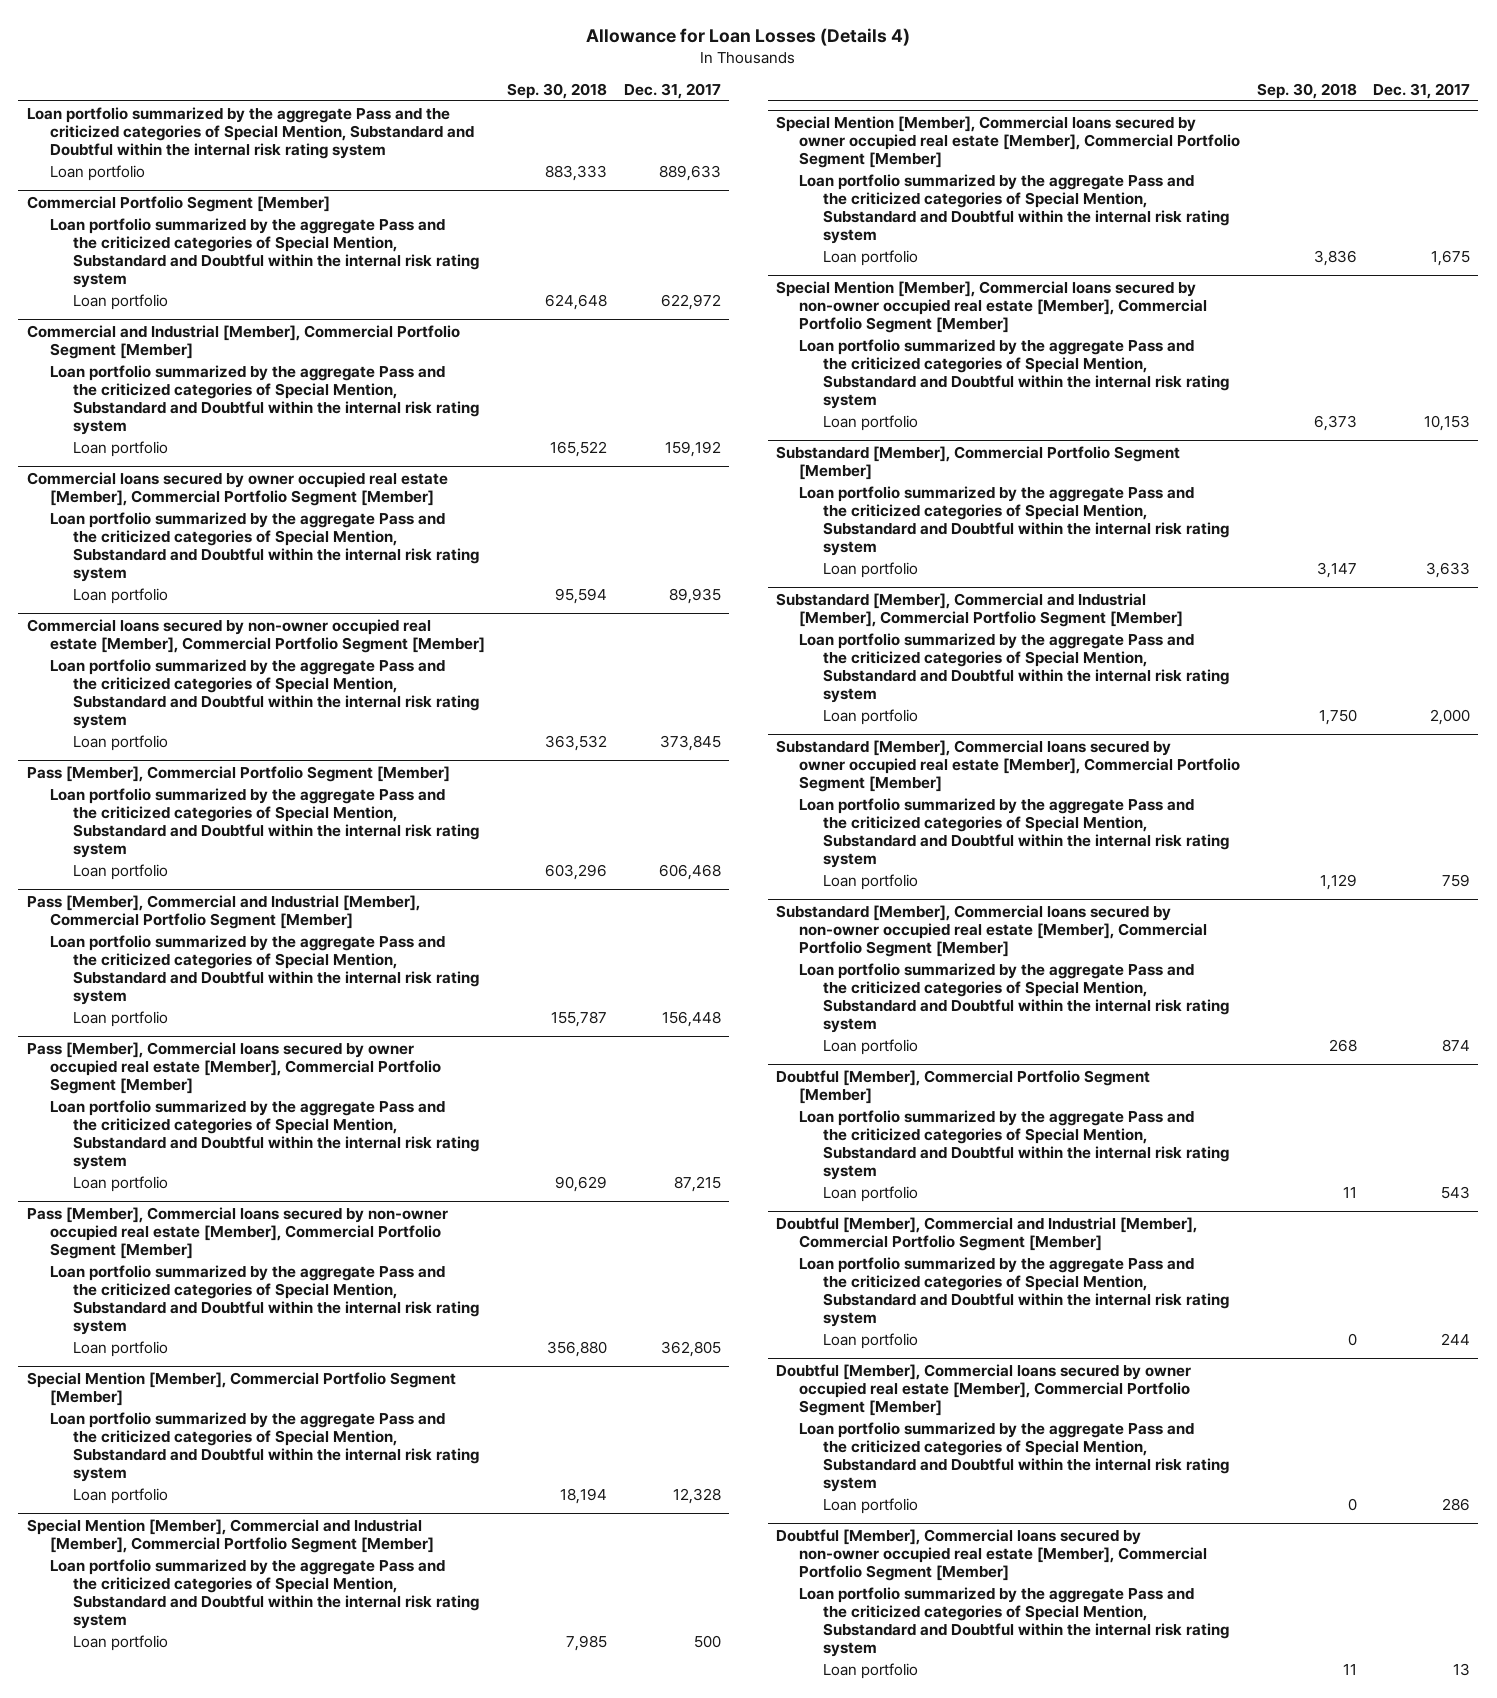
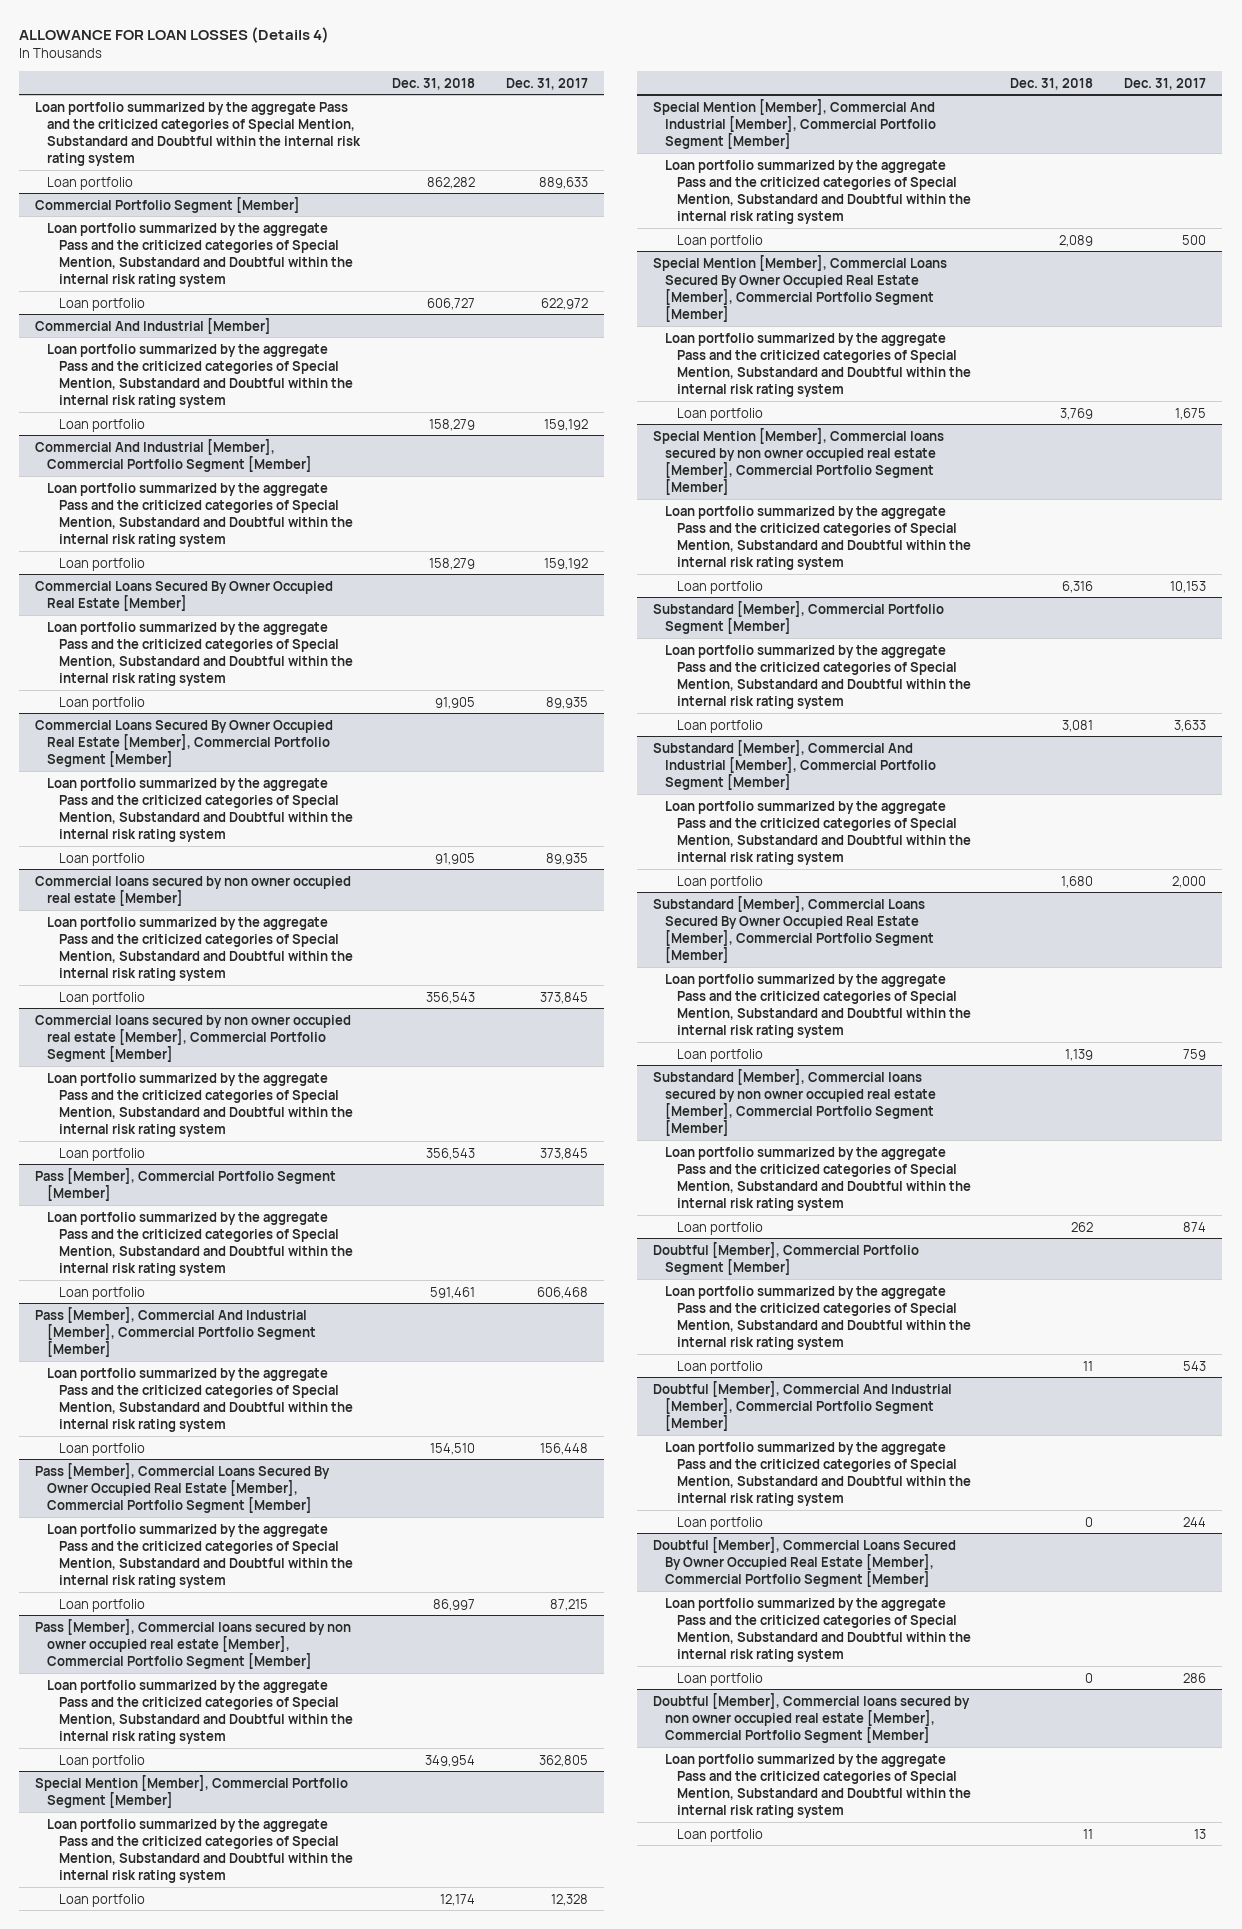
- Allowance for Loan Losses (Details 4)
+ ALLOWANCE FOR LOAN LOSSES (Details 4)
- | Sep. 30, 2018 | Dec. 31, 2017
+ | Dec. 31, 2018 | Dec. 31, 2017
- Commercial and Industrial [Member], Commercial Portfolio Segment [Member]
+ Commercial And Industrial [Member]
- Commercial loans secured by owner occupied real estate [Member], Commercial Portfolio Segment [Member]
+ Commercial And Industrial [Member], Commercial Portfolio Segment [Member]
+ Loan portfolio | 158,279 | 159,192
+ Commercial Loans Secured By Owner Occupied Real Estate [Member]
+ Loan portfolio summarized by the aggregate Pass and the criticized categories of Special Mention, Substandard and Doubtful within the internal risk rating system
- Commercial loans secured by non-owner occupied real estate [Member], Commercial Portfolio Segment [Member]
+ Commercial Loans Secured By Owner Occupied Real Estate [Member], Commercial Portfolio Segment [Member]
+ Loan portfolio | 91,905 | 89,935
+ Commercial loans secured by non owner occupied real estate [Member]
+ Loan portfolio summarized by the aggregate Pass and the criticized categories of Special Mention, Substandard and Doubtful within the internal risk rating system
+ Commercial loans secured by non owner occupied real estate [Member], Commercial Portfolio Segment [Member]
+ Loan portfolio summarized by the aggregate Pass and the criticized categories of Special Mention, Substandard and Doubtful within the internal risk rating system
+ Loan portfolio | 356,543 | 373,845
- Pass [Member], Commercial and Industrial [Member], Commercial Portfolio Segment [Member]
+ Pass [Member], Commercial And Industrial [Member], Commercial Portfolio Segment [Member]
- Pass [Member], Commercial loans secured by owner occupied real estate [Member], Commercial Portfolio Segment [Member]
+ Pass [Member], Commercial Loans Secured By Owner Occupied Real Estate [Member], Commercial Portfolio Segment [Member]
- Pass [Member], Commercial loans secured by non-owner occupied real estate [Member], Commercial Portfolio Segment [Member]
+ Pass [Member], Commercial loans secured by non owner occupied real estate [Member], Commercial Portfolio Segment [Member]
- Special Mention [Member], Commercial and Industrial [Member], Commercial Portfolio Segment [Member]
+ Special Mention [Member], Commercial And Industrial [Member], Commercial Portfolio Segment [Member]
- Special Mention [Member], Commercial loans secured by owner occupied real estate [Member], Commercial Portfolio Segment [Member]
+ Special Mention [Member], Commercial Loans Secured By Owner Occupied Real Estate [Member], Commercial Portfolio Segment [Member]
- Special Mention [Member], Commercial loans secured by non-owner occupied real estate [Member], Commercial Portfolio Segment [Member]
+ Special Mention [Member], Commercial loans secured by non owner occupied real estate [Member], Commercial Portfolio Segment [Member]
- Substandard [Member], Commercial and Industrial [Member], Commercial Portfolio Segment [Member]
+ Substandard [Member], Commercial And Industrial [Member], Commercial Portfolio Segment [Member]
- Substandard [Member], Commercial loans secured by owner occupied real estate [Member], Commercial Portfolio Segment [Member]
+ Substandard [Member], Commercial Loans Secured By Owner Occupied Real Estate [Member], Commercial Portfolio Segment [Member]
- Substandard [Member], Commercial loans secured by non-owner occupied real estate [Member], Commercial Portfolio Segment [Member]
+ Substandard [Member], Commercial loans secured by non owner occupied real estate [Member], Commercial Portfolio Segment [Member]
- Doubtful [Member], Commercial and Industrial [Member], Commercial Portfolio Segment [Member]
+ Doubtful [Member], Commercial And Industrial [Member], Commercial Portfolio Segment [Member]
- Doubtful [Member], Commercial loans secured by owner occupied real estate [Member], Commercial Portfolio Segment [Member]
+ Doubtful [Member], Commercial Loans Secured By Owner Occupied Real Estate [Member], Commercial Portfolio Segment [Member]
- Doubtful [Member], Commercial loans secured by non-owner occupied real estate [Member], Commercial Portfolio Segment [Member]
+ Doubtful [Member], Commercial loans secured by non owner occupied real estate [Member], Commercial Portfolio Segment [Member]

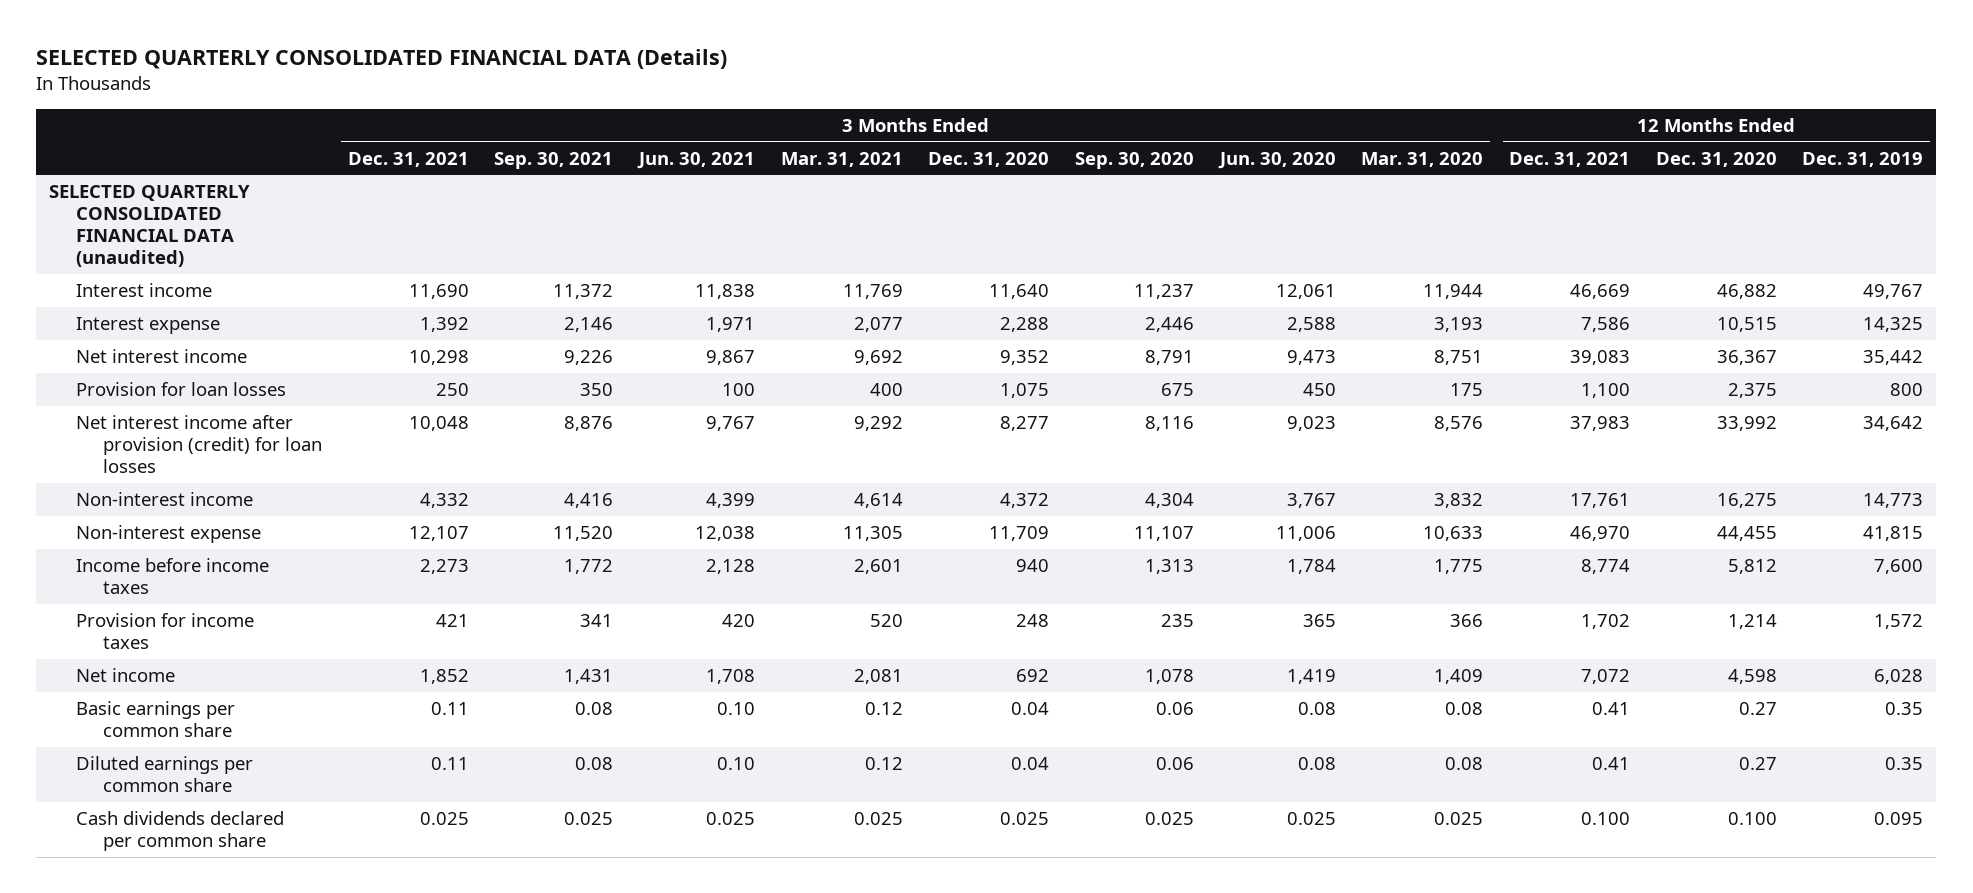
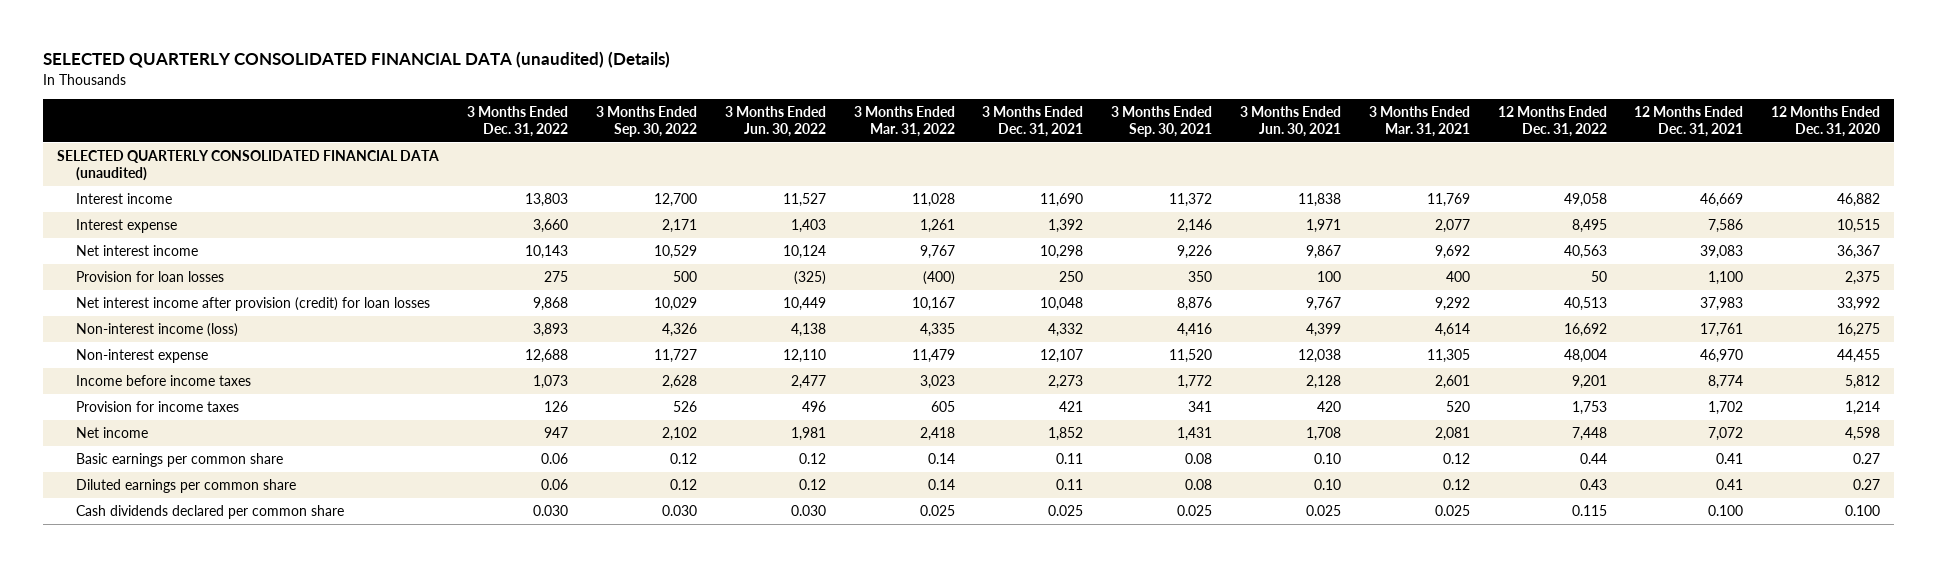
- SELECTED QUARTERLY CONSOLIDATED FINANCIAL DATA (Details)
+ SELECTED QUARTERLY CONSOLIDATED FINANCIAL DATA (unaudited) (Details)
- | 3 Months Ended Dec. 31, 2021 | 3 Months Ended Sep. 30, 2021 | 3 Months Ended Jun. 30, 2021 | 3 Months Ended Mar. 31, 2021 | 3 Months Ended Dec. 31, 2020 | 3 Months Ended Sep. 30, 2020 | 3 Months Ended Jun. 30, 2020 | 3 Months Ended Mar. 31, 2020 | 12 Months Ended Dec. 31, 2021 | 12 Months Ended Dec. 31, 2020 | 12 Months Ended Dec. 31, 2019
+ | 3 Months Ended Dec. 31, 2022 | 3 Months Ended Sep. 30, 2022 | 3 Months Ended Jun. 30, 2022 | 3 Months Ended Mar. 31, 2022 | 3 Months Ended Dec. 31, 2021 | 3 Months Ended Sep. 30, 2021 | 3 Months Ended Jun. 30, 2021 | 3 Months Ended Mar. 31, 2021 | 12 Months Ended Dec. 31, 2022 | 12 Months Ended Dec. 31, 2021 | 12 Months Ended Dec. 31, 2020
- Non-interest income | 4,332 | 4,416 | 4,399 | 4,614 | 4,372 | 4,304 | 3,767 | 3,832 | 17,761 | 16,275 | 14,773
+ Non-interest income (loss) | 3,893 | 4,326 | 4,138 | 4,335 | 4,332 | 4,416 | 4,399 | 4,614 | 16,692 | 17,761 | 16,275

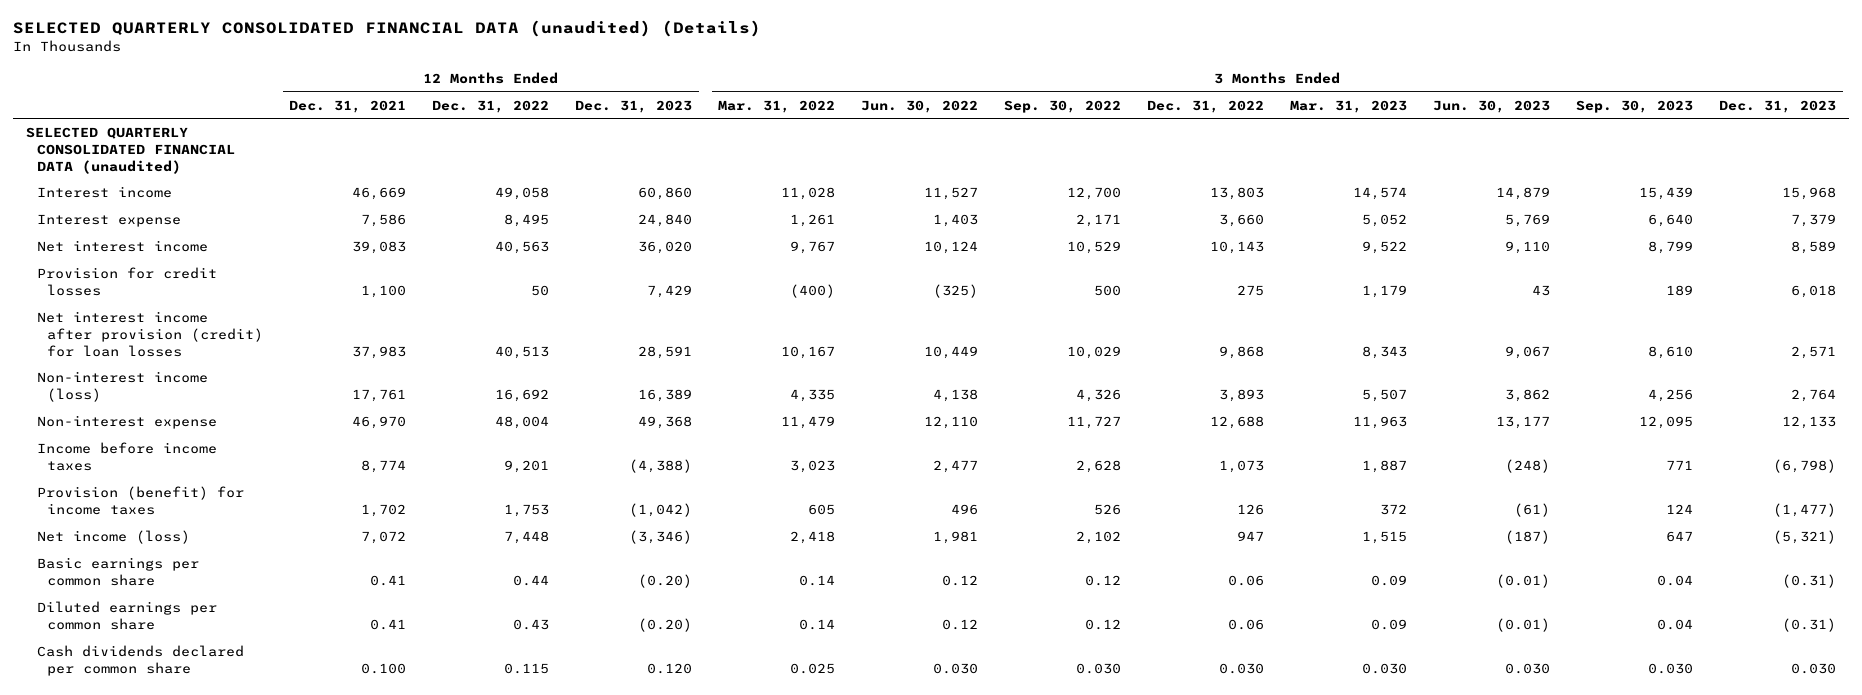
- | 3 Months Ended Dec. 31, 2022 | 3 Months Ended Sep. 30, 2022 | 3 Months Ended Jun. 30, 2022 | 3 Months Ended Mar. 31, 2022 | 3 Months Ended Dec. 31, 2021 | 3 Months Ended Sep. 30, 2021 | 3 Months Ended Jun. 30, 2021 | 3 Months Ended Mar. 31, 2021 | 12 Months Ended Dec. 31, 2022 | 12 Months Ended Dec. 31, 2021 | 12 Months Ended Dec. 31, 2020
+ | 12 Months Ended Dec. 31, 2021 | 12 Months Ended Dec. 31, 2022 | 12 Months Ended Dec. 31, 2023 | 3 Months Ended Mar. 31, 2022 | 3 Months Ended Jun. 30, 2022 | 3 Months Ended Sep. 30, 2022 | 3 Months Ended Dec. 31, 2022 | 3 Months Ended Mar. 31, 2023 | 3 Months Ended Jun. 30, 2023 | 3 Months Ended Sep. 30, 2023 | 3 Months Ended Dec. 31, 2023
- Provision for loan losses | 275 | 500 | (325) | (400) | 250 | 350 | 100 | 400 | 50 | 1,100 | 2,375
+ Provision for credit losses | 1,100 | 50 | 7,429 | (400) | (325) | 500 | 275 | 1,179 | 43 | 189 | 6,018
- Provision for income taxes | 126 | 526 | 496 | 605 | 421 | 341 | 420 | 520 | 1,753 | 1,702 | 1,214
- Net income | 947 | 2,102 | 1,981 | 2,418 | 1,852 | 1,431 | 1,708 | 2,081 | 7,448 | 7,072 | 4,598
+ Provision (benefit) for income taxes | 1,702 | 1,753 | (1,042) | 605 | 496 | 526 | 126 | 372 | (61) | 124 | (1,477)
+ Net income (loss) | 7,072 | 7,448 | (3,346) | 2,418 | 1,981 | 2,102 | 947 | 1,515 | (187) | 647 | (5,321)

